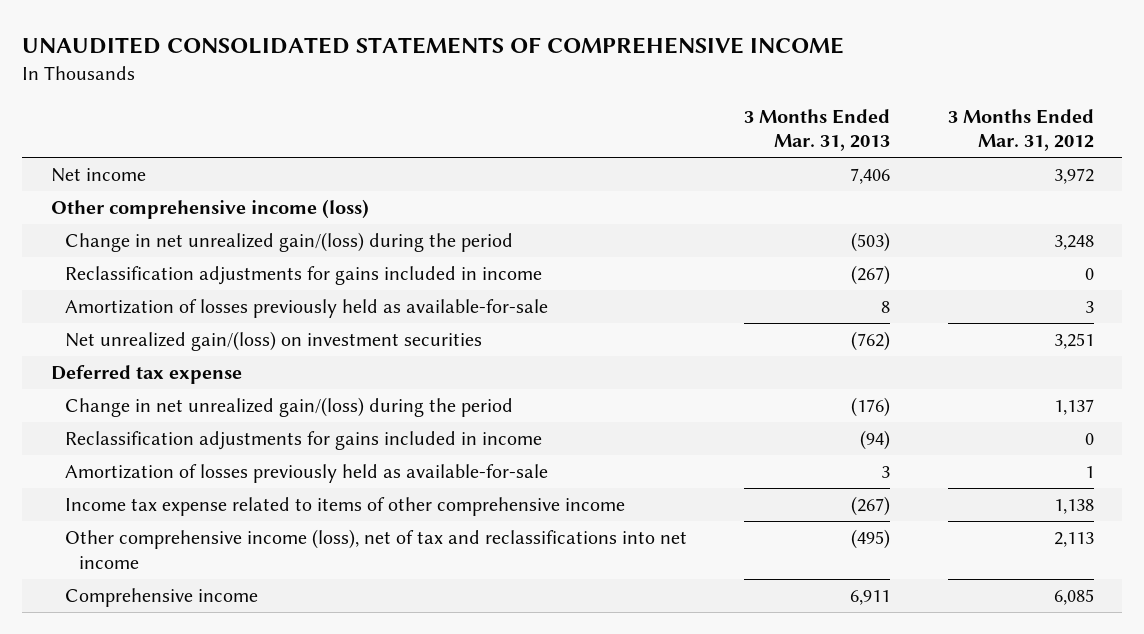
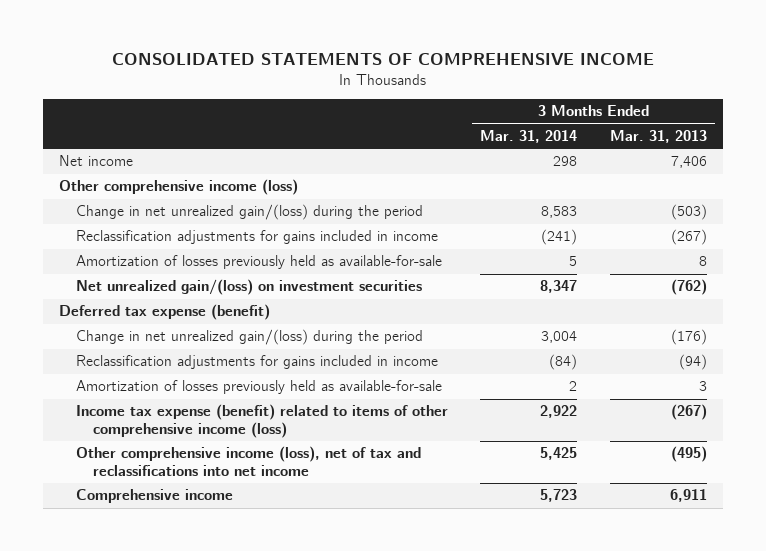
- UNAUDITED CONSOLIDATED STATEMENTS OF COMPREHENSIVE INCOME
+ CONSOLIDATED STATEMENTS OF COMPREHENSIVE INCOME
- | 3 Months Ended Mar. 31, 2013 | 3 Months Ended Mar. 31, 2012
+ | 3 Months Ended Mar. 31, 2014 | 3 Months Ended Mar. 31, 2013
- Deferred tax expense
+ Deferred tax expense (benefit)
- Income tax expense related to items of other comprehensive income | (267) | 1,138
+ Income tax expense (benefit) related to items of other comprehensive income (loss) | 2,922 | (267)

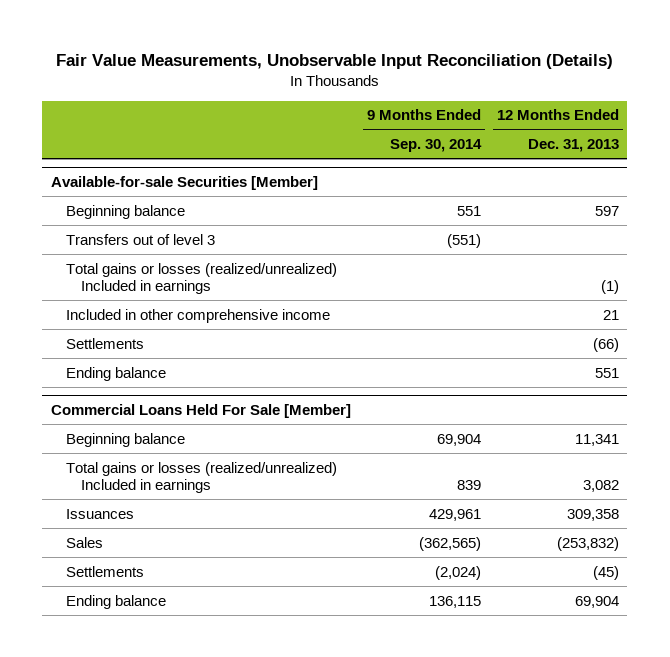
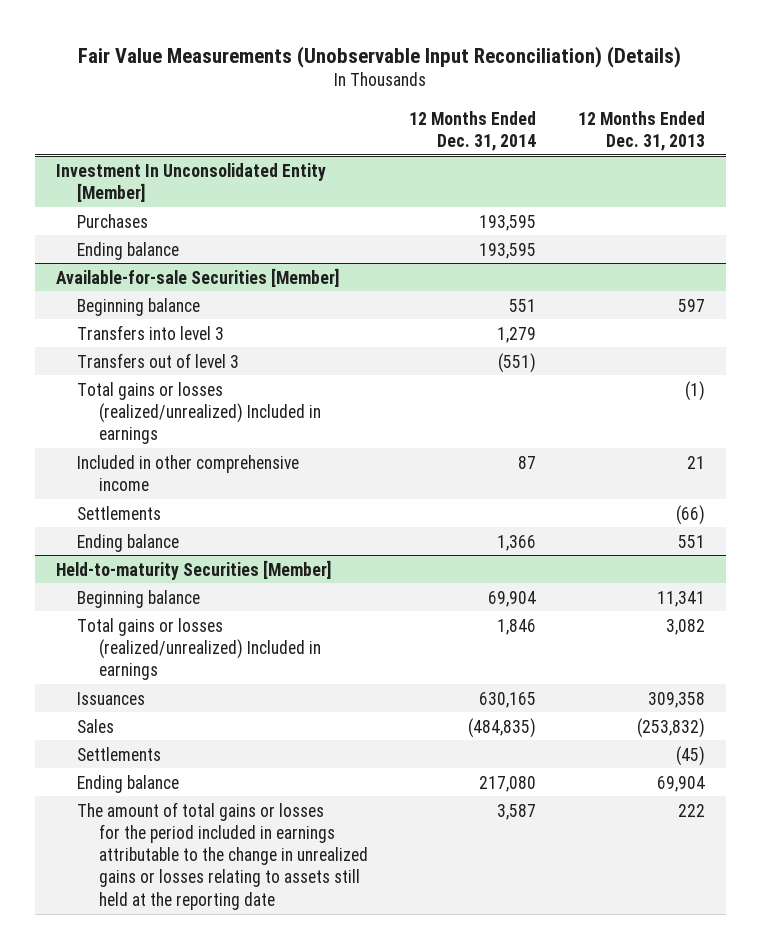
- Fair Value Measurements, Unobservable Input Reconciliation (Details)
+ Fair Value Measurements (Unobservable Input Reconciliation) (Details)
- | 9 Months Ended Sep. 30, 2014 | 12 Months Ended Dec. 31, 2013
+ | 12 Months Ended Dec. 31, 2014 | 12 Months Ended Dec. 31, 2013
+ Investment In Unconsolidated Entity [Member]
+ Purchases | 193,595 |
+ Ending balance | 193,595 |
@ Available-for-sale Securities [Member]
+ Transfers into level 3 | 1,279 |
- Commercial Loans Held For Sale [Member]
+ Held-to-maturity Securities [Member]
+ The amount of total gains or losses for the period included in earnings attributable to the change in unrealized gains or losses relating to assets still held at the reporting date | 3,587 | 222

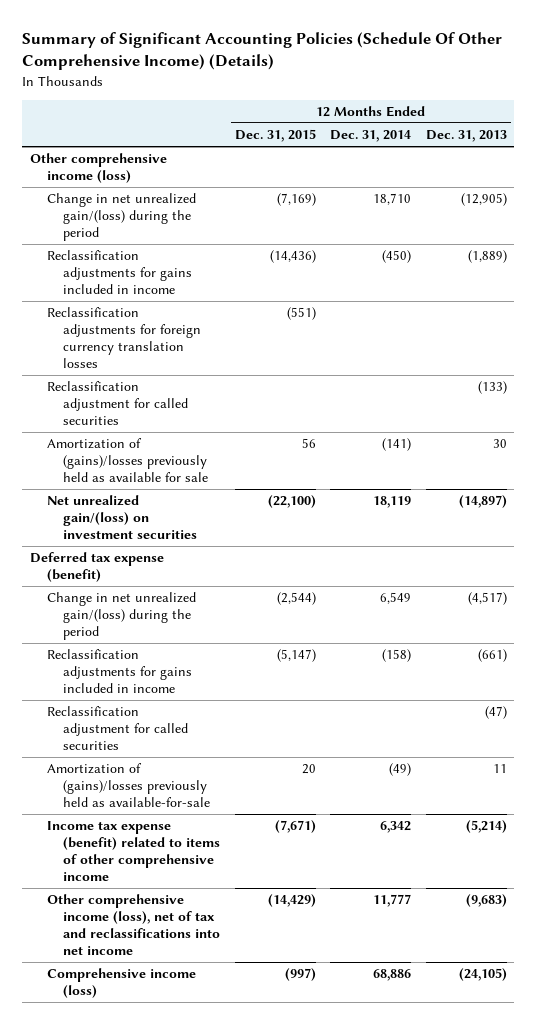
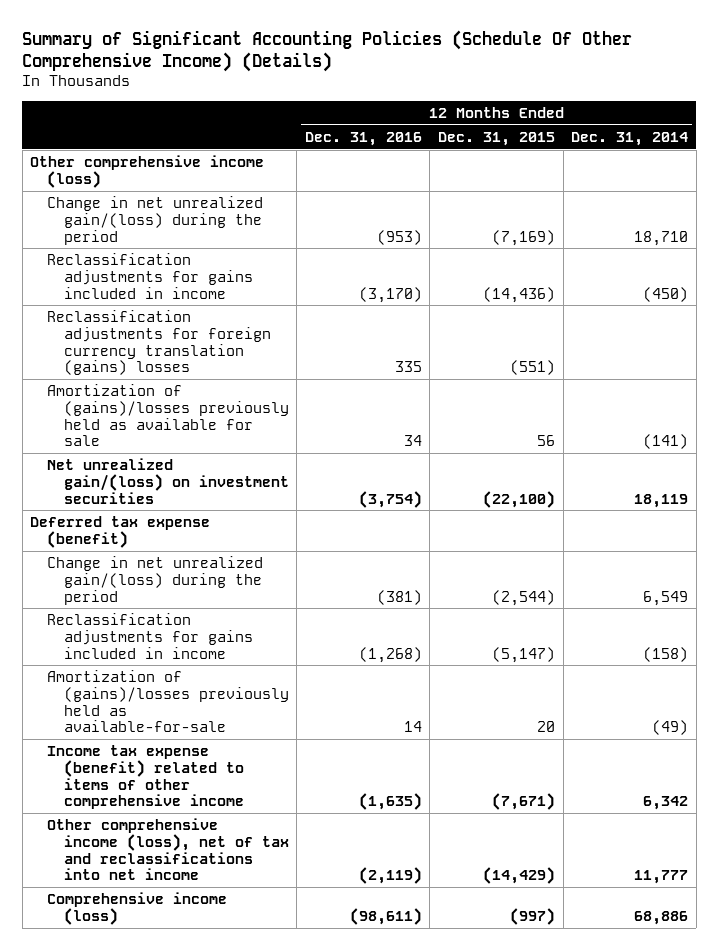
- | 12 Months Ended Dec. 31, 2015 | 12 Months Ended Dec. 31, 2014 | 12 Months Ended Dec. 31, 2013
+ | 12 Months Ended Dec. 31, 2016 | 12 Months Ended Dec. 31, 2015 | 12 Months Ended Dec. 31, 2014
- Reclassification adjustments for foreign currency translation losses | (551) | |
- Reclassification adjustment for called securities | | | (133)
+ Reclassification adjustments for foreign currency translation (gains) losses | 335 | (551) |
- Reclassification adjustment for called securities | | | (47)

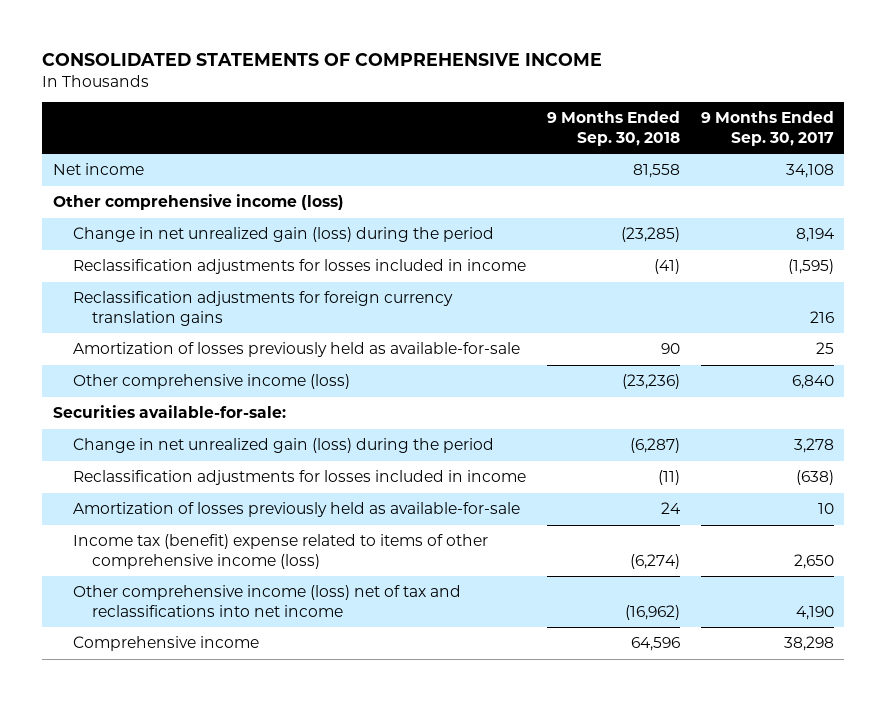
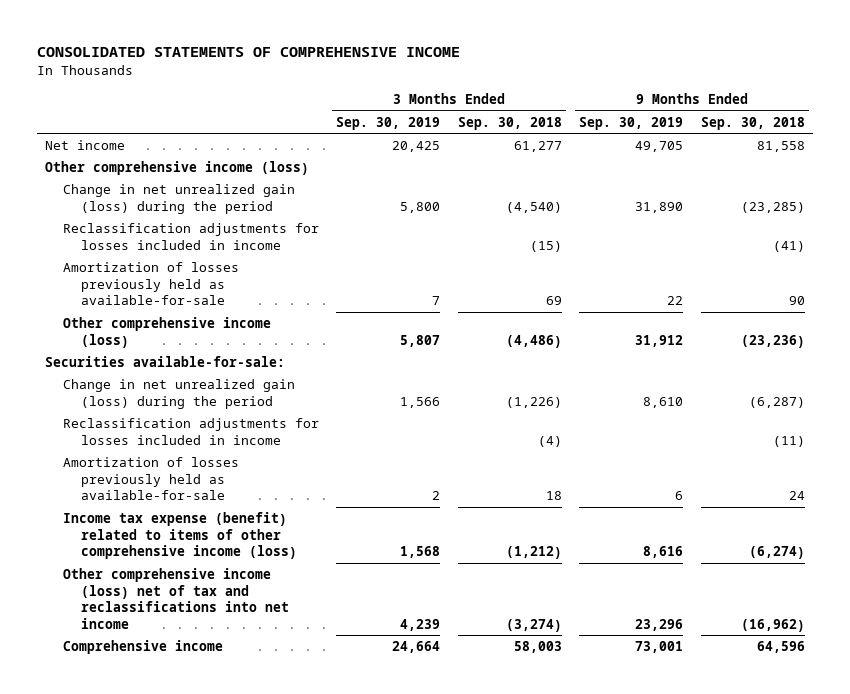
- | 9 Months Ended Sep. 30, 2018 | 9 Months Ended Sep. 30, 2017
+ | 3 Months Ended Sep. 30, 2019 | 3 Months Ended Sep. 30, 2018 | 9 Months Ended Sep. 30, 2019 | 9 Months Ended Sep. 30, 2018
- Reclassification adjustments for foreign currency translation gains | | 216
- Income tax (benefit) expense related to items of other comprehensive income (loss) | (6,274) | 2,650
+ Income tax expense (benefit) related to items of other comprehensive income (loss) | 1,568 | (1,212) | 8,616 | (6,274)

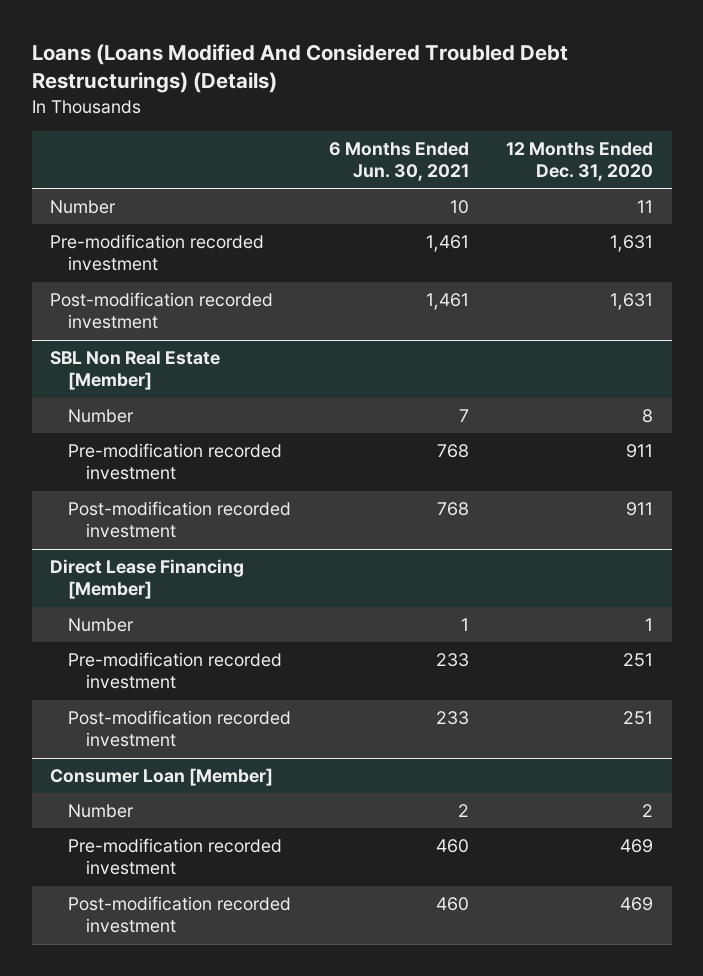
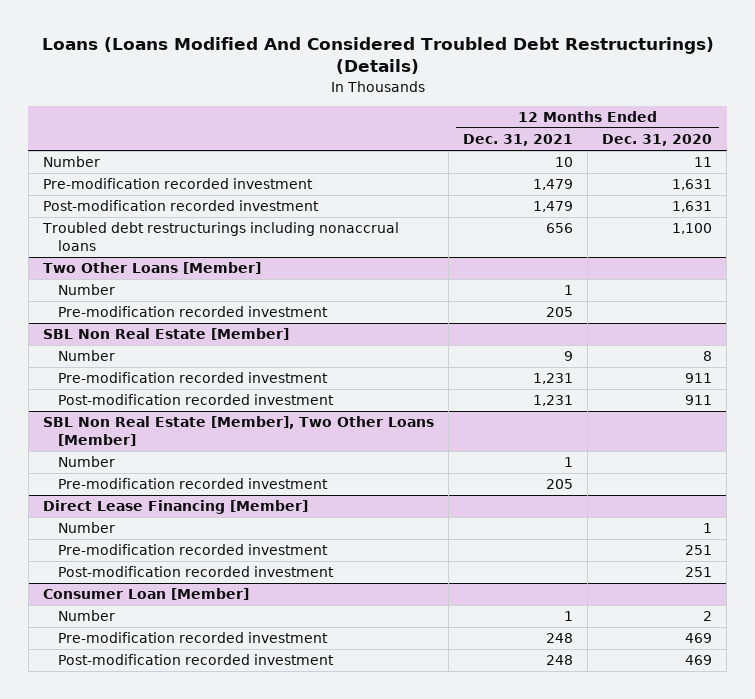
- | 6 Months Ended Jun. 30, 2021 | 12 Months Ended Dec. 31, 2020
+ | 12 Months Ended Dec. 31, 2021 | 12 Months Ended Dec. 31, 2020
+ Troubled debt restructurings including nonaccrual loans | 656 | 1,100
+ Two Other Loans [Member]
+ Number | 1 |
+ Pre-modification recorded investment | 205 |
+ SBL Non Real Estate [Member], Two Other Loans [Member]
+ Number | 1 |
+ Pre-modification recorded investment | 205 |

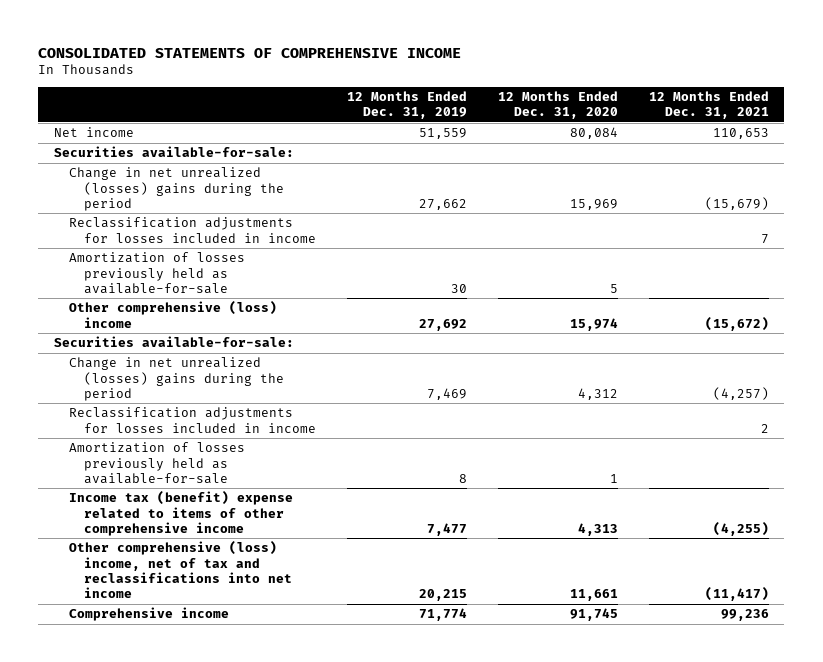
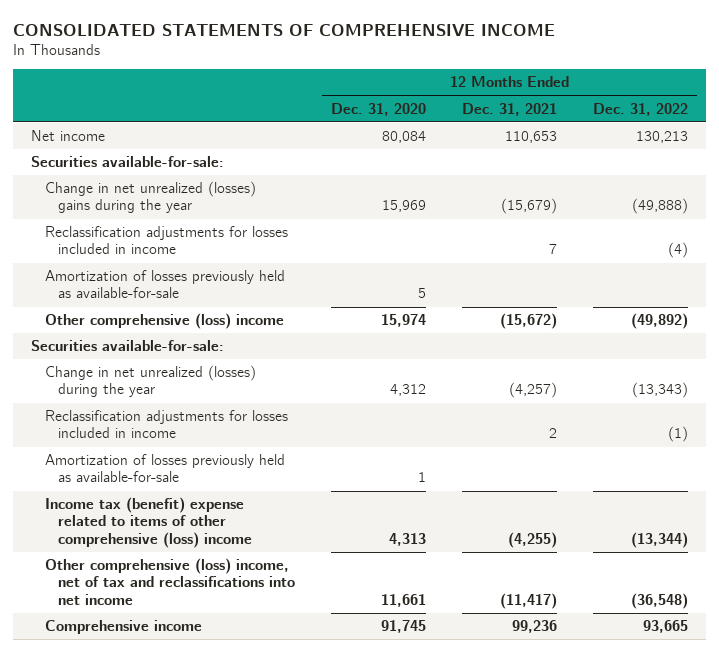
- | 12 Months Ended Dec. 31, 2019 | 12 Months Ended Dec. 31, 2020 | 12 Months Ended Dec. 31, 2021
+ | 12 Months Ended Dec. 31, 2020 | 12 Months Ended Dec. 31, 2021 | 12 Months Ended Dec. 31, 2022
- Change in net unrealized (losses) gains during the period | 27,662 | 15,969 | (15,679)
+ Change in net unrealized (losses) gains during the year | 15,969 | (15,679) | (49,888)
- Change in net unrealized (losses) gains during the period | 7,469 | 4,312 | (4,257)
+ Change in net unrealized (losses) during the year | 4,312 | (4,257) | (13,343)
- Income tax (benefit) expense related to items of other comprehensive income | 7,477 | 4,313 | (4,255)
+ Income tax (benefit) expense related to items of other comprehensive (loss) income | 4,313 | (4,255) | (13,344)

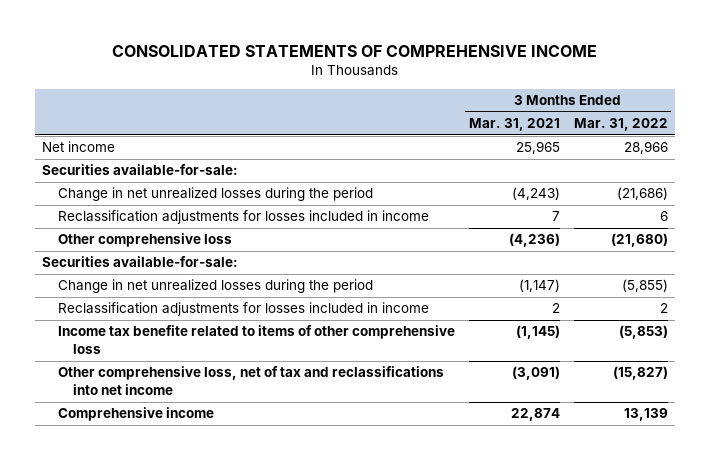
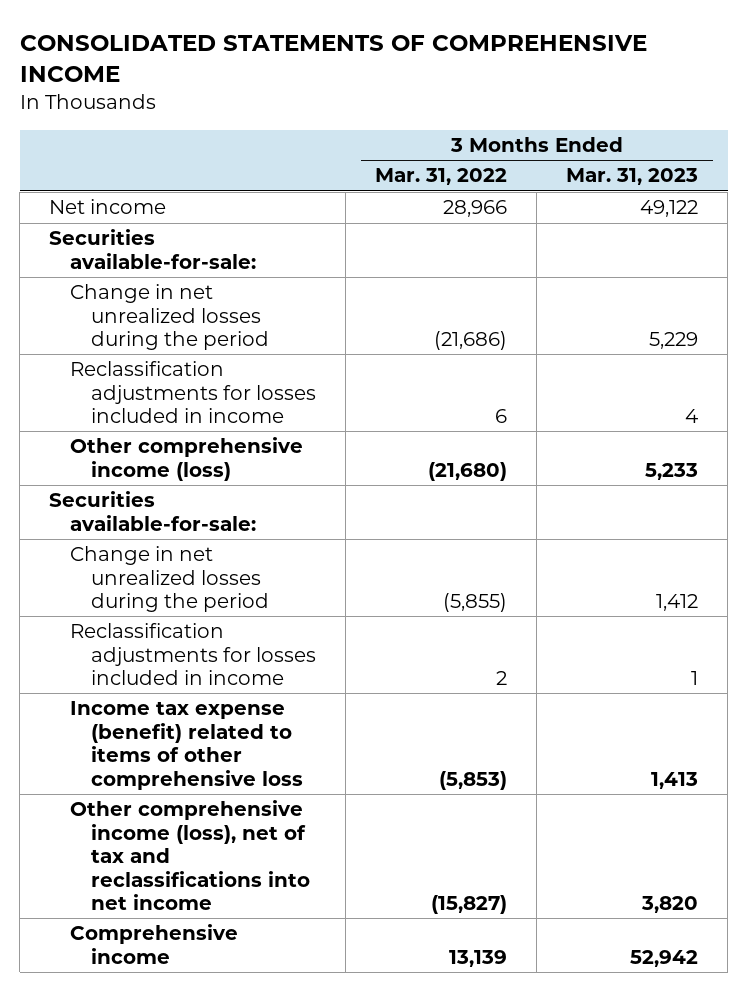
- | 3 Months Ended Mar. 31, 2021 | 3 Months Ended Mar. 31, 2022
+ | 3 Months Ended Mar. 31, 2022 | 3 Months Ended Mar. 31, 2023
- Other comprehensive loss | (4,236) | (21,680)
+ Other comprehensive income (loss) | (21,680) | 5,233
- Income tax benefite related to items of other comprehensive loss | (1,145) | (5,853)
- Other comprehensive loss, net of tax and reclassifications into net income | (3,091) | (15,827)
+ Income tax expense (benefit) related to items of other comprehensive loss | (5,853) | 1,413
+ Other comprehensive income (loss), net of tax and reclassifications into net income | (15,827) | 3,820

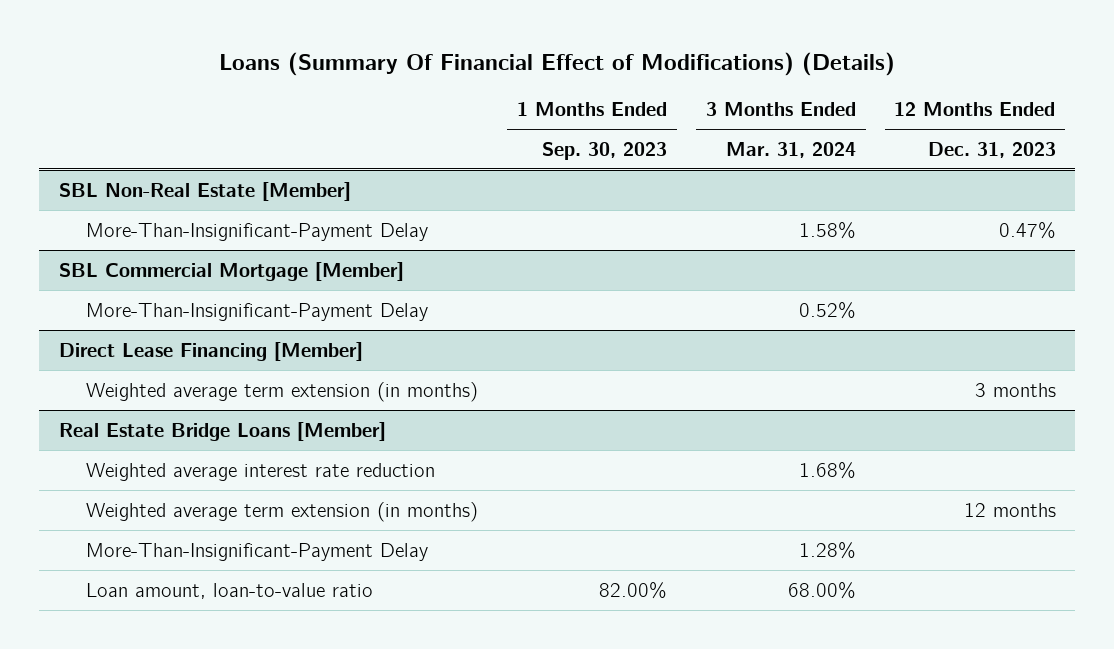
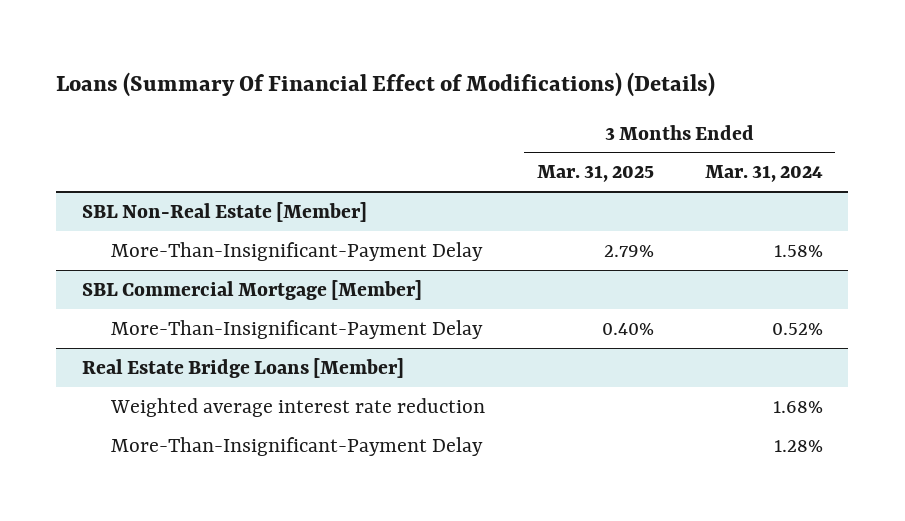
- | 1 Months Ended Sep. 30, 2023 | 3 Months Ended Mar. 31, 2024 | 12 Months Ended Dec. 31, 2023
+ | 3 Months Ended Mar. 31, 2025 | 3 Months Ended Mar. 31, 2024
- Direct Lease Financing [Member]
- Weighted average term extension (in months) | | | 3 months
@ Real Estate Bridge Loans [Member]
- Weighted average term extension (in months) | | | 12 months
- Loan amount, loan-to-value ratio | 82.00% | 68.00% |

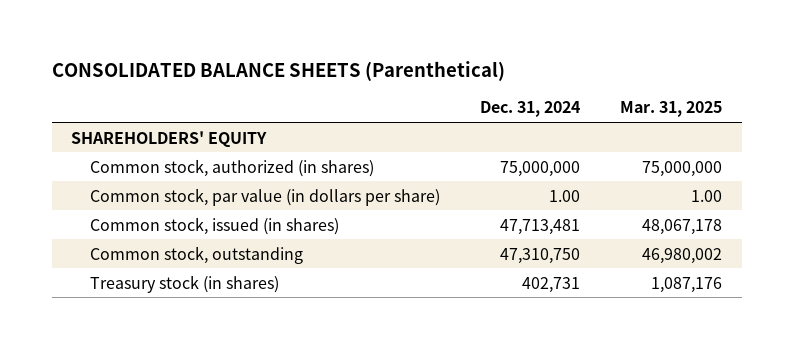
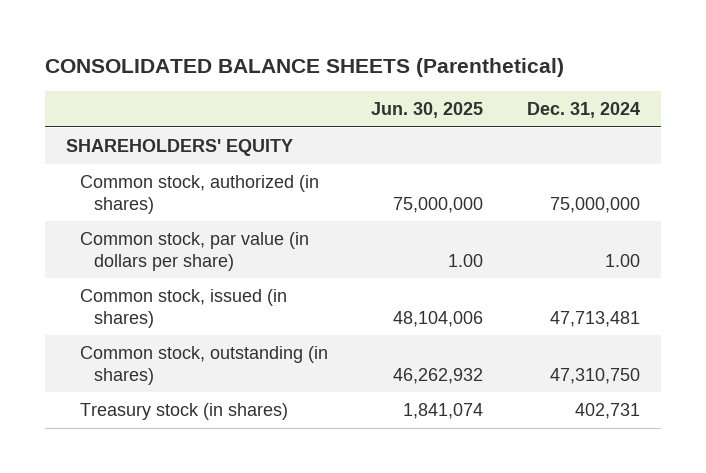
- | Dec. 31, 2024 | Mar. 31, 2025
+ | Jun. 30, 2025 | Dec. 31, 2024
- Common stock, outstanding | 47,310,750 | 46,980,002
+ Common stock, outstanding (in shares) | 46,262,932 | 47,310,750

